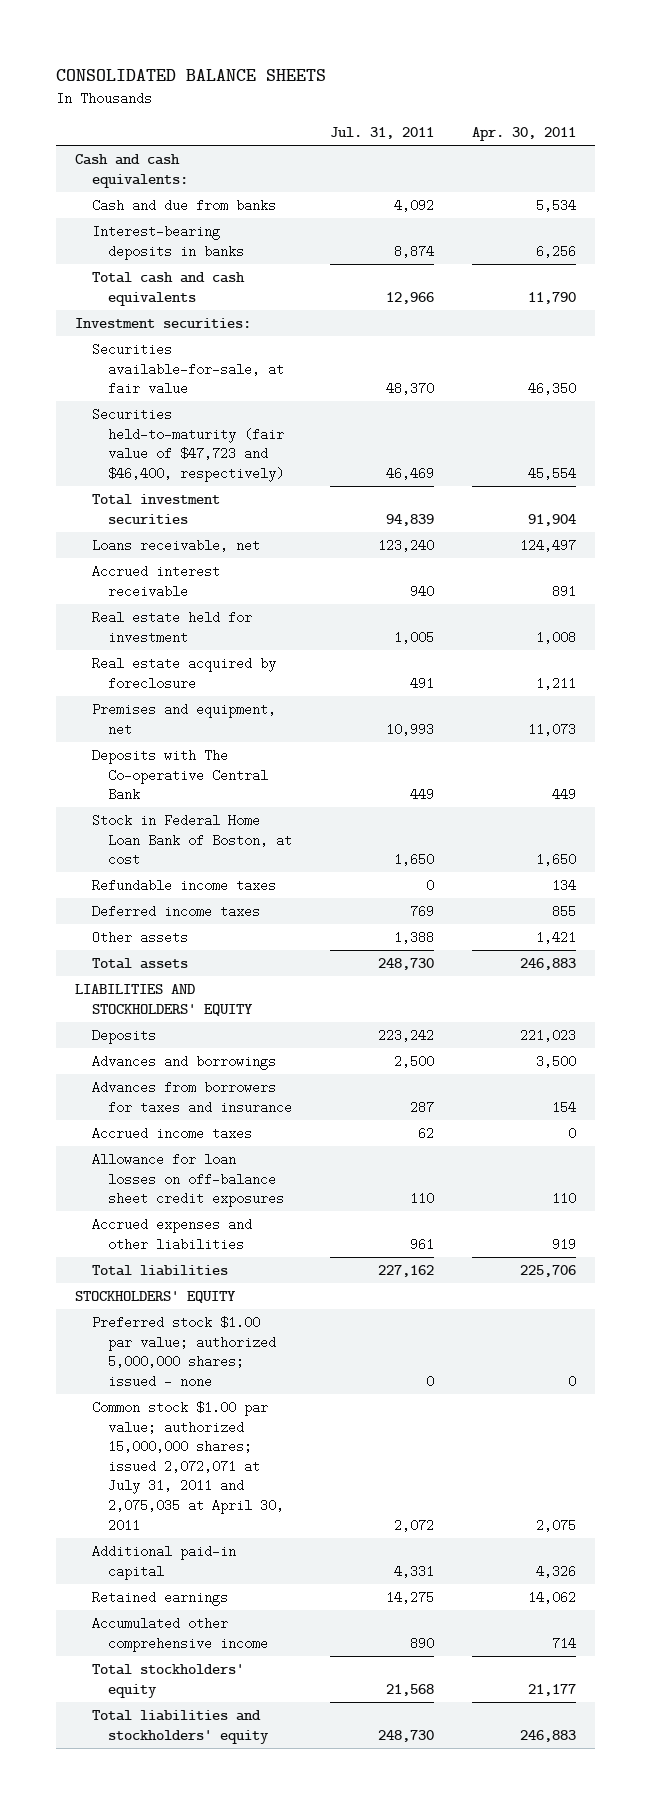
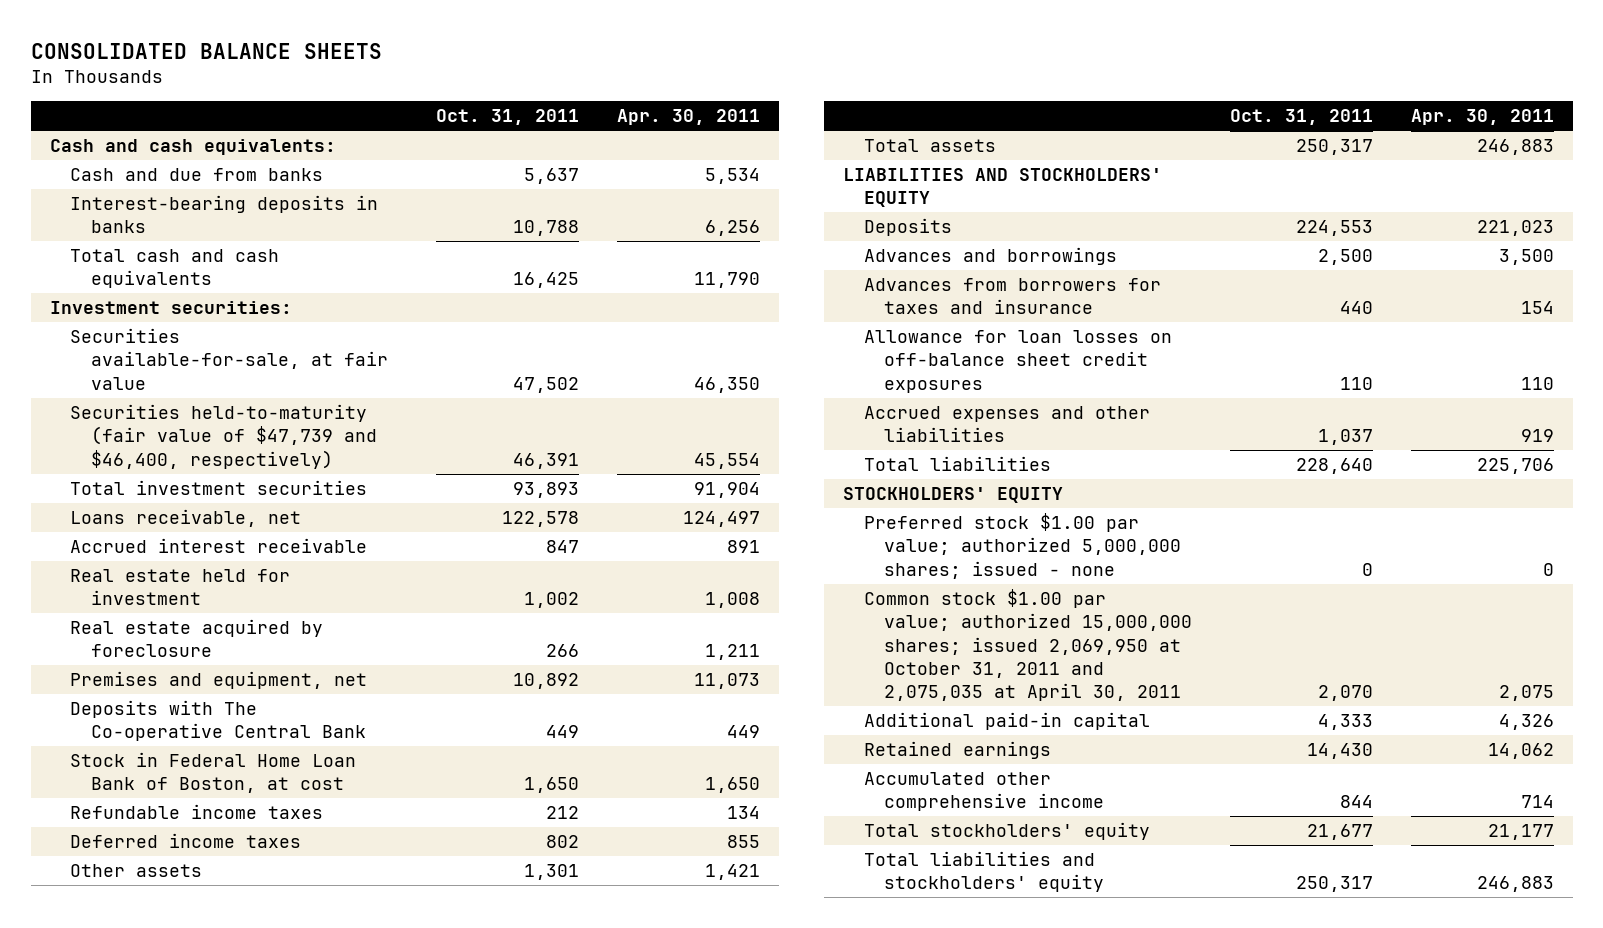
- | Jul. 31, 2011 | Apr. 30, 2011
+ | Oct. 31, 2011 | Apr. 30, 2011
- Securities held-to-maturity (fair value of $47,723 and $46,400, respectively) | 46,469 | 45,554
+ Securities held-to-maturity (fair value of $47,739 and $46,400, respectively) | 46,391 | 45,554
- Accrued income taxes | 62 | 0
- Common stock $1.00 par value; authorized 15,000,000 shares; issued 2,072,071 at July 31, 2011 and 2,075,035 at April 30, 2011 | 2,072 | 2,075
+ Common stock $1.00 par value; authorized 15,000,000 shares; issued 2,069,950 at October 31, 2011 and 2,075,035 at April 30, 2011 | 2,070 | 2,075

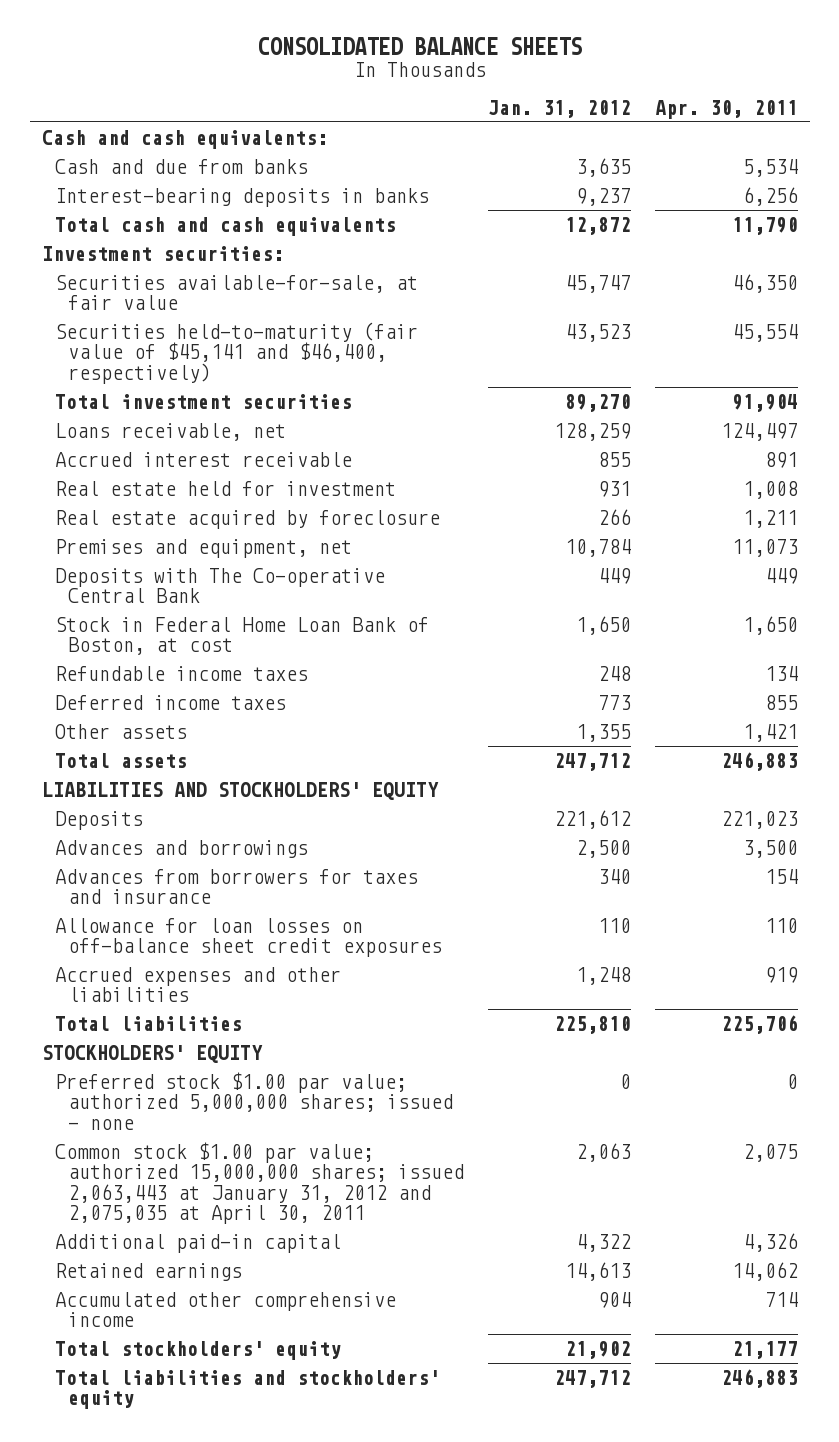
- | Oct. 31, 2011 | Apr. 30, 2011
+ | Jan. 31, 2012 | Apr. 30, 2011
- Securities held-to-maturity (fair value of $47,739 and $46,400, respectively) | 46,391 | 45,554
+ Securities held-to-maturity (fair value of $45,141 and $46,400, respectively) | 43,523 | 45,554
- Common stock $1.00 par value; authorized 15,000,000 shares; issued 2,069,950 at October 31, 2011 and 2,075,035 at April 30, 2011 | 2,070 | 2,075
+ Common stock $1.00 par value; authorized 15,000,000 shares; issued 2,063,443 at January 31, 2012 and 2,075,035 at April 30, 2011 | 2,063 | 2,075

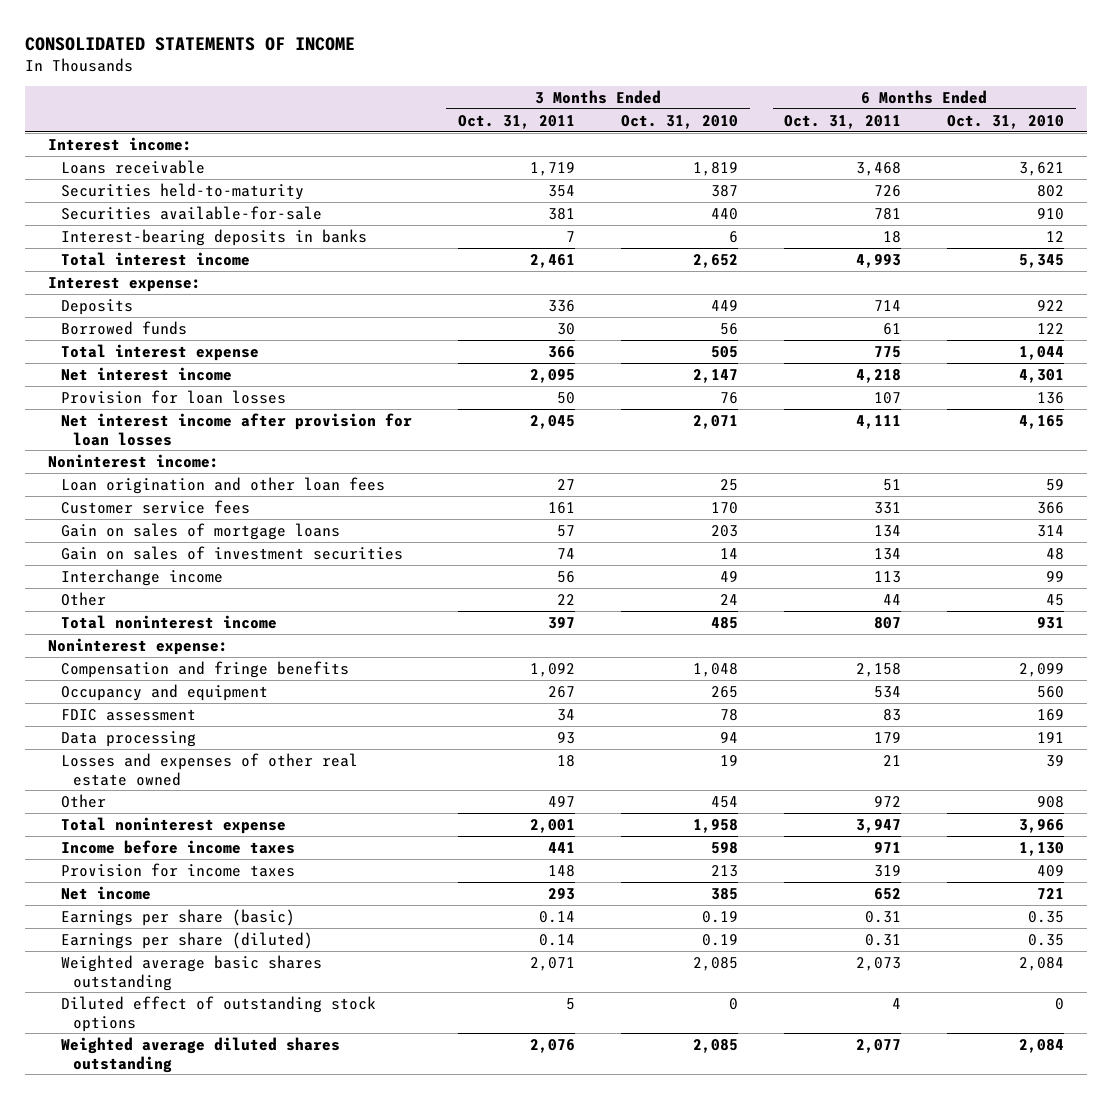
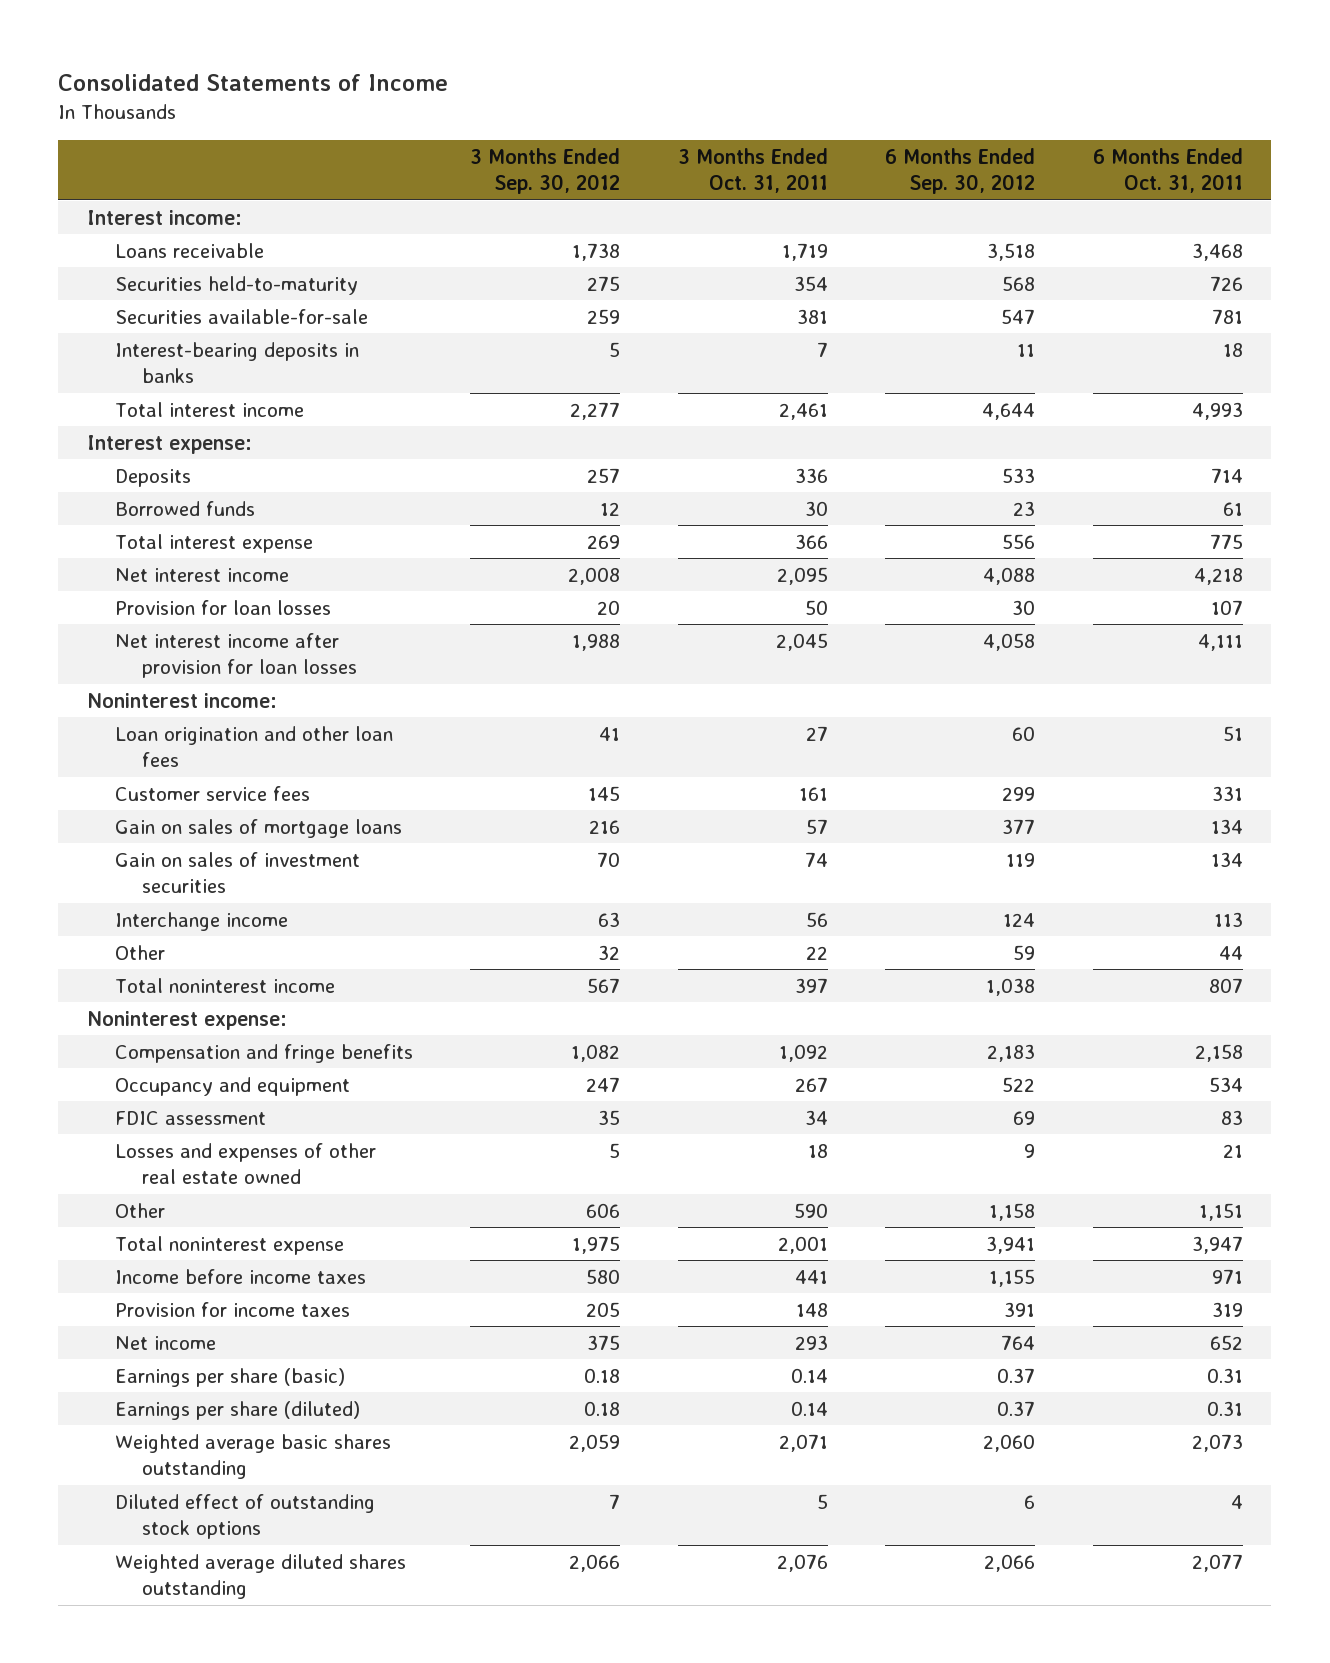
- CONSOLIDATED STATEMENTS OF INCOME
+ Consolidated Statements of Income
- | 3 Months Ended Oct. 31, 2011 | 3 Months Ended Oct. 31, 2010 | 6 Months Ended Oct. 31, 2011 | 6 Months Ended Oct. 31, 2010
+ | 3 Months Ended Sep. 30, 2012 | 3 Months Ended Oct. 31, 2011 | 6 Months Ended Sep. 30, 2012 | 6 Months Ended Oct. 31, 2011
- Data processing | 93 | 94 | 179 | 191
- Other | 497 | 454 | 972 | 908
+ Other | 606 | 590 | 1,158 | 1,151

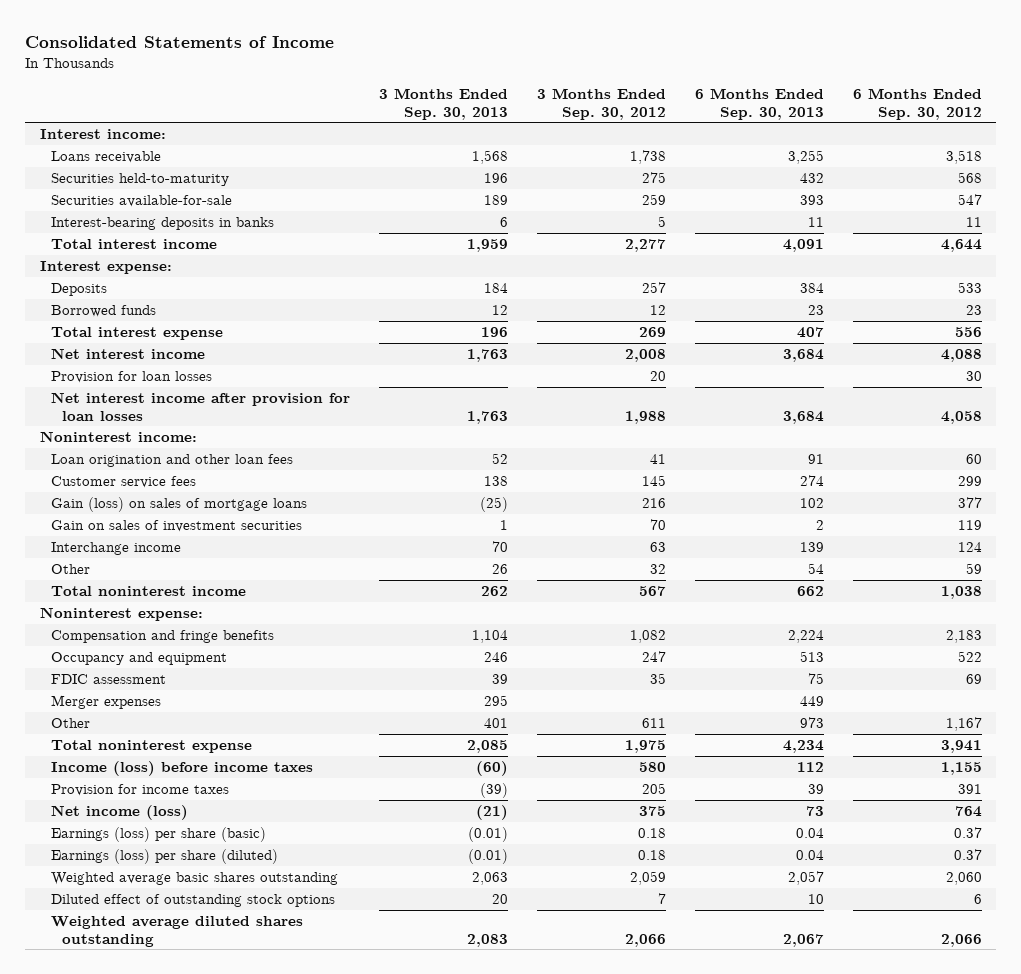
- | 3 Months Ended Sep. 30, 2012 | 3 Months Ended Oct. 31, 2011 | 6 Months Ended Sep. 30, 2012 | 6 Months Ended Oct. 31, 2011
+ | 3 Months Ended Sep. 30, 2013 | 3 Months Ended Sep. 30, 2012 | 6 Months Ended Sep. 30, 2013 | 6 Months Ended Sep. 30, 2012
- Gain on sales of mortgage loans | 216 | 57 | 377 | 134
+ Gain (loss) on sales of mortgage loans | (25) | 216 | 102 | 377
- Losses and expenses of other real estate owned | 5 | 18 | 9 | 21
- Other | 606 | 590 | 1,158 | 1,151
+ Merger expenses | 295 | | 449 |
+ Other | 401 | 611 | 973 | 1,167
- Income before income taxes | 580 | 441 | 1,155 | 971
+ Income (loss) before income taxes | (60) | 580 | 112 | 1,155
- Net income | 375 | 293 | 764 | 652
- Earnings per share (basic) | 0.18 | 0.14 | 0.37 | 0.31
- Earnings per share (diluted) | 0.18 | 0.14 | 0.37 | 0.31
+ Net income (loss) | (21) | 375 | 73 | 764
+ Earnings (loss) per share (basic) | (0.01) | 0.18 | 0.04 | 0.37
+ Earnings (loss) per share (diluted) | (0.01) | 0.18 | 0.04 | 0.37

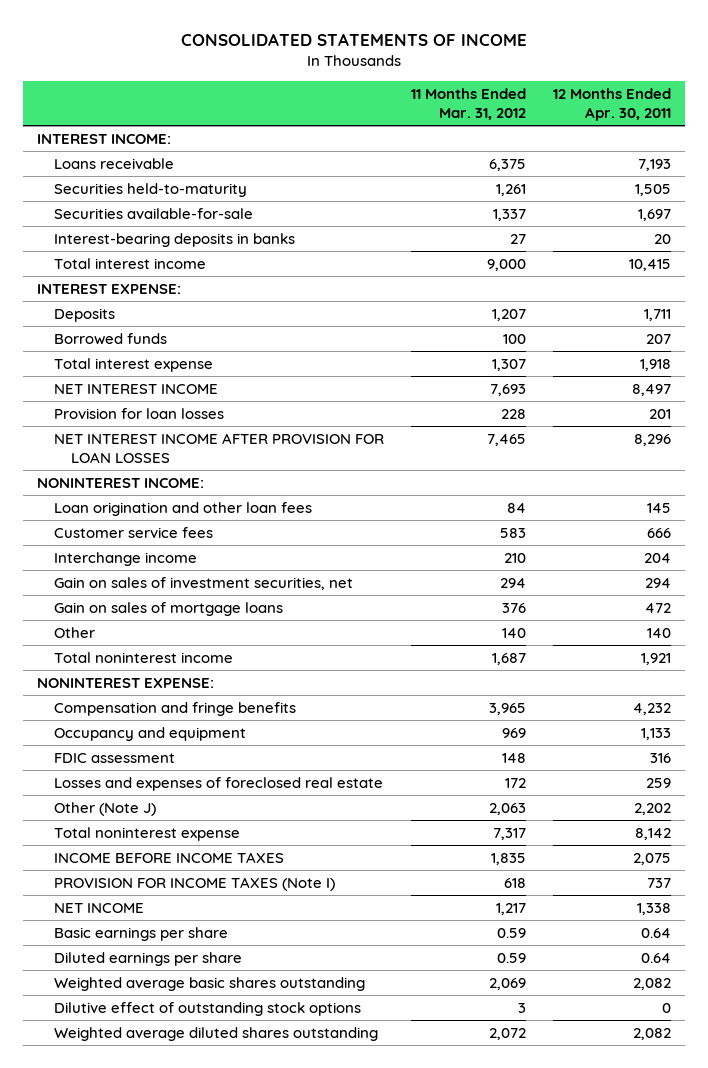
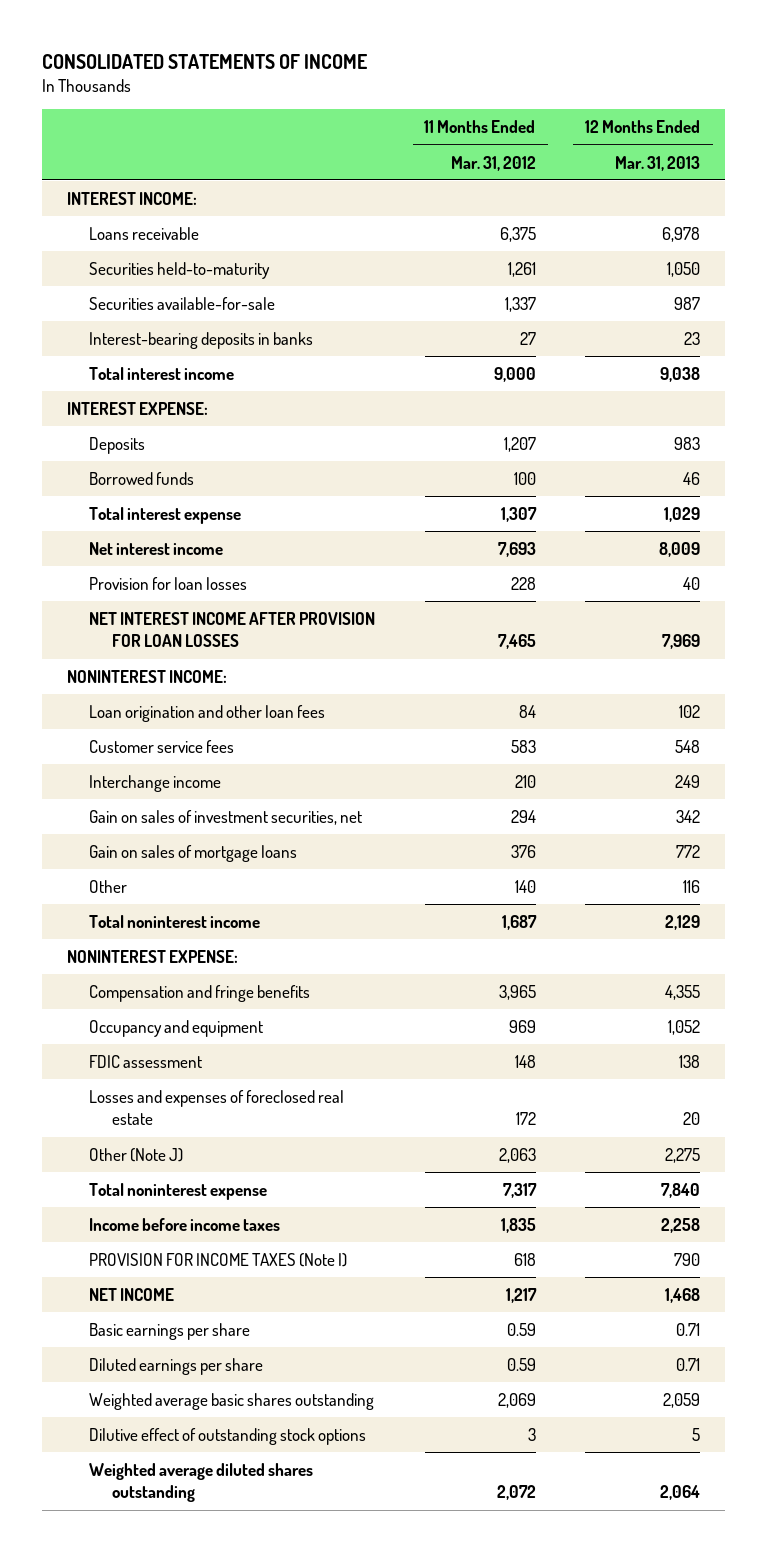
- | 11 Months Ended Mar. 31, 2012 | 12 Months Ended Apr. 30, 2011
+ | 11 Months Ended Mar. 31, 2012 | 12 Months Ended Mar. 31, 2013
- NET INTEREST INCOME | 7,693 | 8,497
+ Net interest income | 7,693 | 8,009
- INCOME BEFORE INCOME TAXES | 1,835 | 2,075
+ Income before income taxes | 1,835 | 2,258

